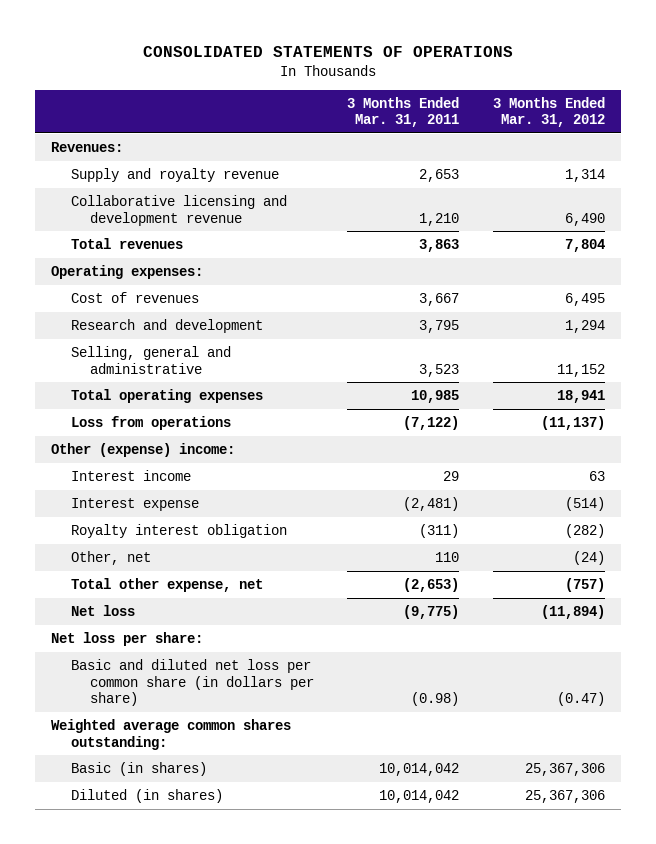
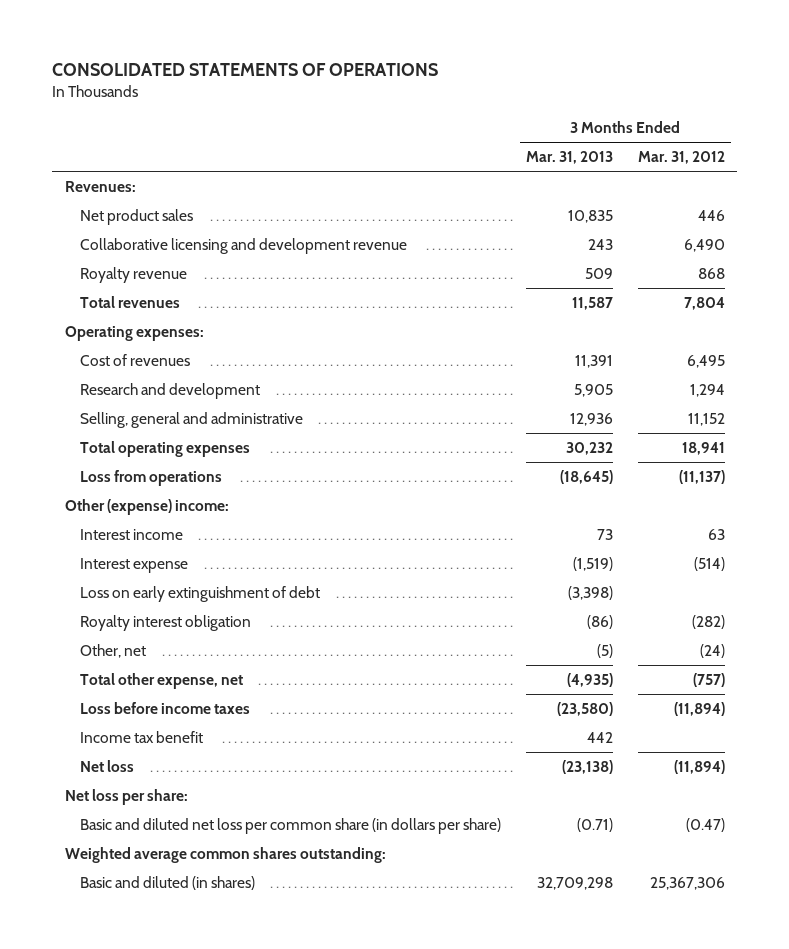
- | 3 Months Ended Mar. 31, 2011 | 3 Months Ended Mar. 31, 2012
+ | 3 Months Ended Mar. 31, 2013 | 3 Months Ended Mar. 31, 2012
- Supply and royalty revenue | 2,653 | 1,314
+ Net product sales | 10,835 | 446
+ Royalty revenue | 509 | 868
+ Loss on early extinguishment of debt | (3,398) |
+ Loss before income taxes | (23,580) | (11,894)
+ Income tax benefit | 442 |
- Basic (in shares) | 10,014,042 | 25,367,306
- Diluted (in shares) | 10,014,042 | 25,367,306
+ Basic and diluted (in shares) | 32,709,298 | 25,367,306

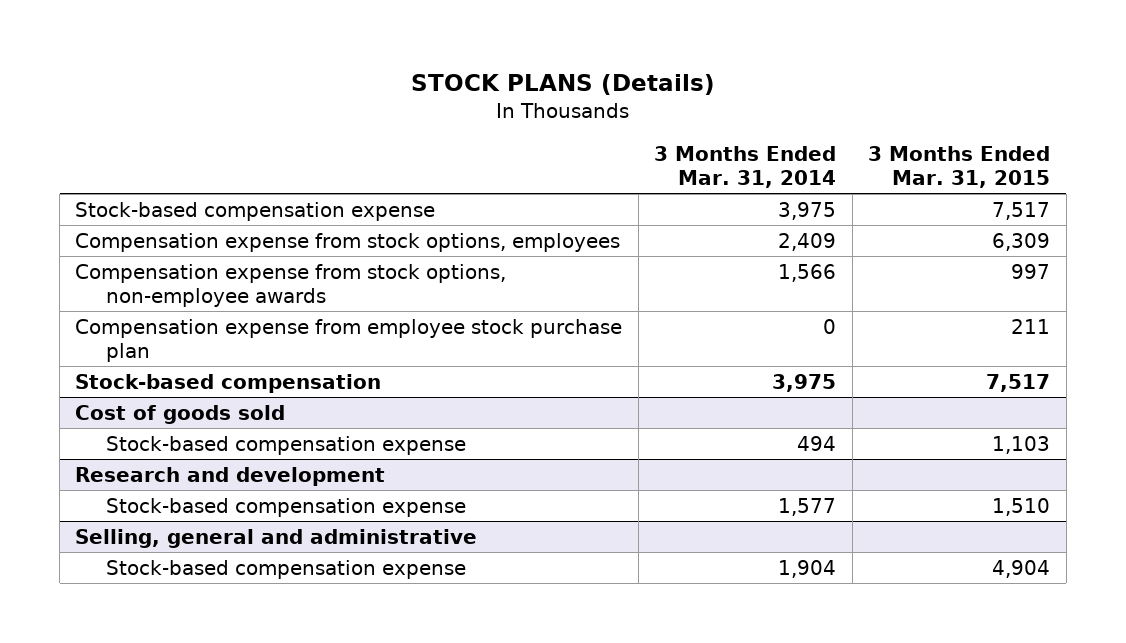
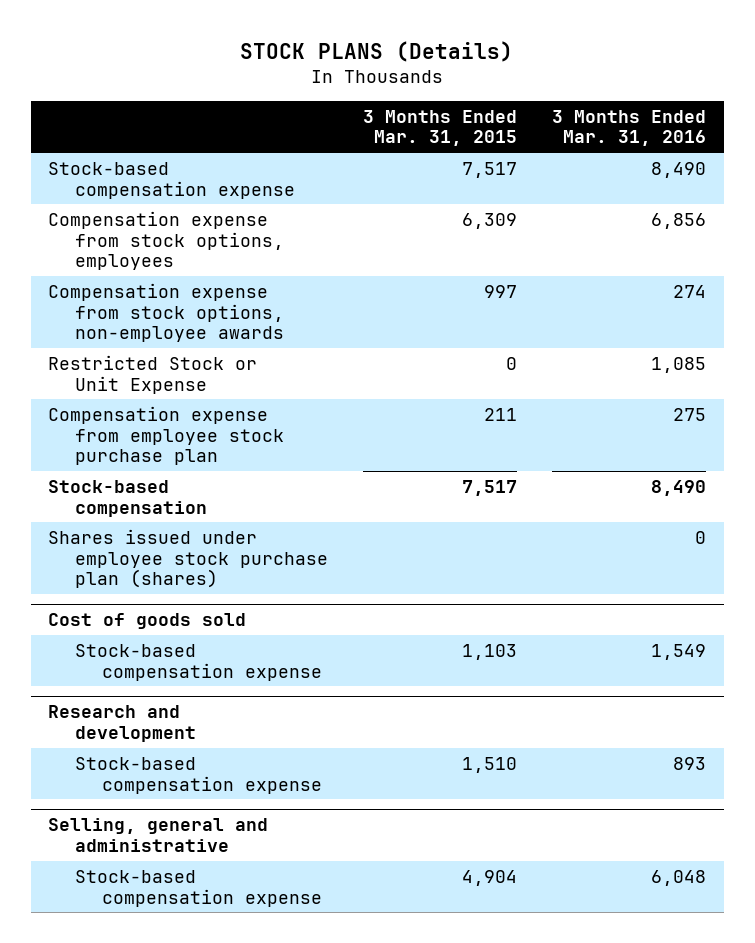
- | 3 Months Ended Mar. 31, 2014 | 3 Months Ended Mar. 31, 2015
+ | 3 Months Ended Mar. 31, 2015 | 3 Months Ended Mar. 31, 2016
+ Restricted Stock or Unit Expense | 0 | 1,085
+ Shares issued under employee stock purchase plan (shares) | | 0

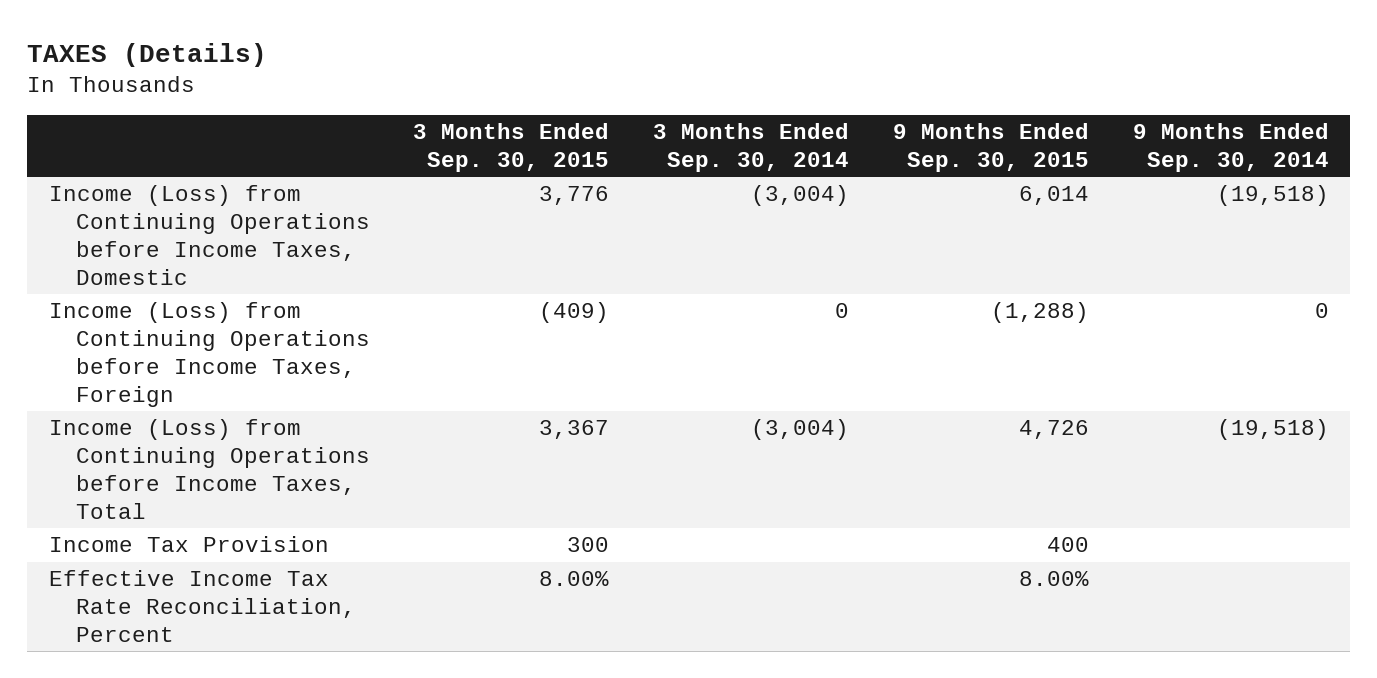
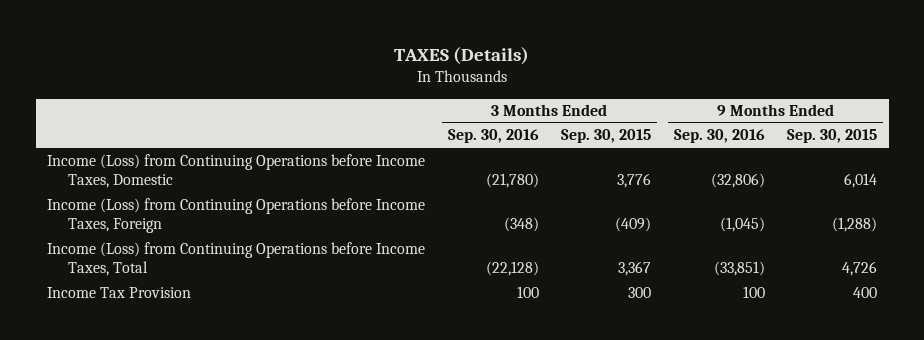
- | 3 Months Ended Sep. 30, 2015 | 3 Months Ended Sep. 30, 2014 | 9 Months Ended Sep. 30, 2015 | 9 Months Ended Sep. 30, 2014
+ | 3 Months Ended Sep. 30, 2016 | 3 Months Ended Sep. 30, 2015 | 9 Months Ended Sep. 30, 2016 | 9 Months Ended Sep. 30, 2015
- Effective Income Tax Rate Reconciliation, Percent | 8.00% | | 8.00% |

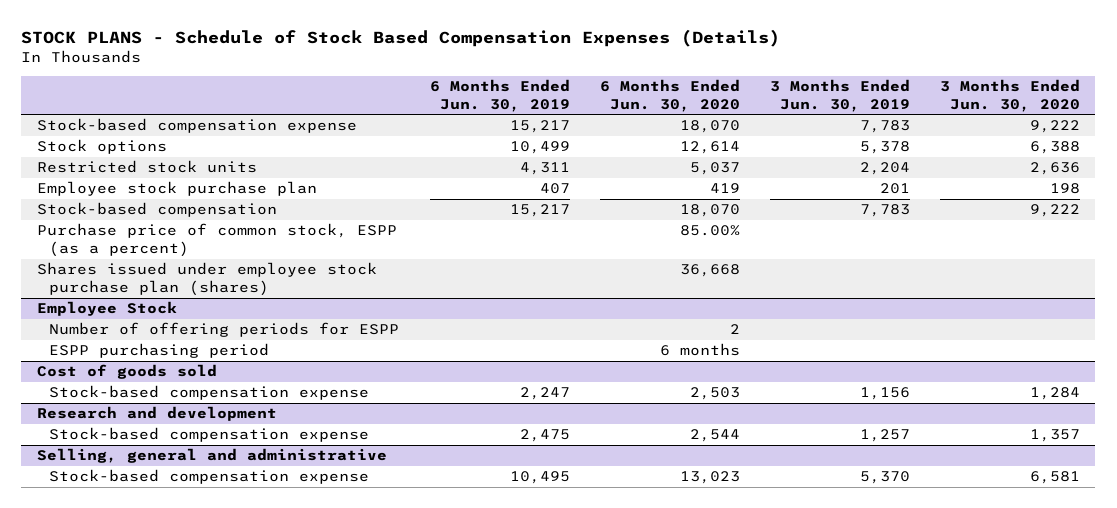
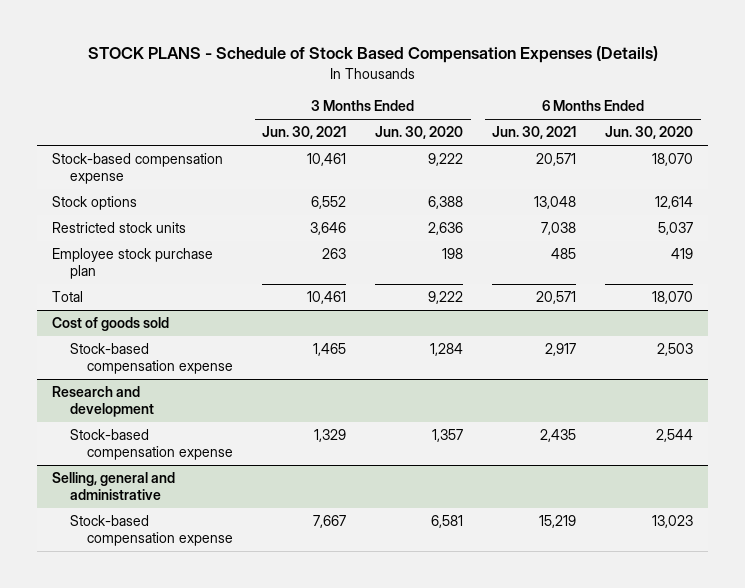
- | 6 Months Ended Jun. 30, 2019 | 6 Months Ended Jun. 30, 2020 | 3 Months Ended Jun. 30, 2019 | 3 Months Ended Jun. 30, 2020
+ | 3 Months Ended Jun. 30, 2021 | 3 Months Ended Jun. 30, 2020 | 6 Months Ended Jun. 30, 2021 | 6 Months Ended Jun. 30, 2020
- Stock-based compensation | 15,217 | 18,070 | 7,783 | 9,222
- Purchase price of common stock, ESPP (as a percent) | | 85.00% | |
- Shares issued under employee stock purchase plan (shares) | | 36,668 | |
- Employee Stock
- Number of offering periods for ESPP | | 2 | |
- ESPP purchasing period | | 6 months | |
+ Total | 10,461 | 9,222 | 20,571 | 18,070

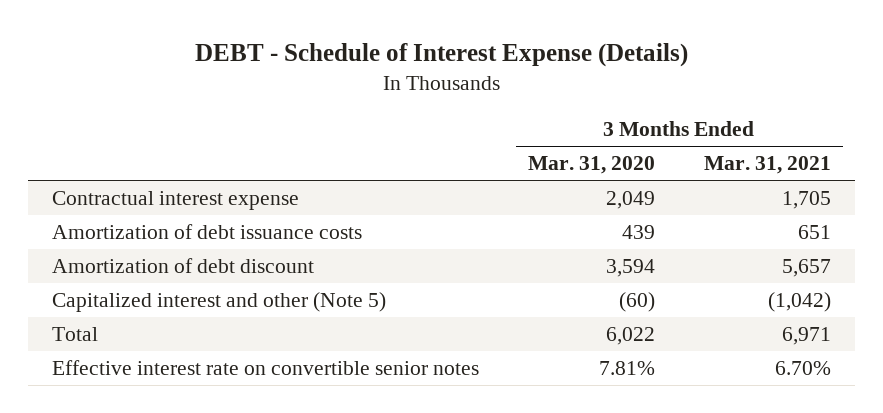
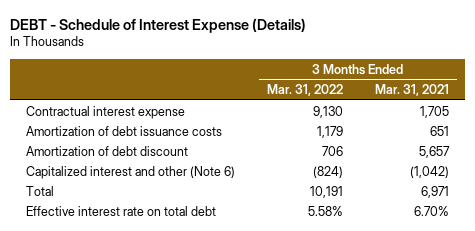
- | 3 Months Ended Mar. 31, 2020 | 3 Months Ended Mar. 31, 2021
+ | 3 Months Ended Mar. 31, 2022 | 3 Months Ended Mar. 31, 2021
- Capitalized interest and other (Note 5) | (60) | (1,042)
+ Capitalized interest and other (Note 6) | (824) | (1,042)
- Effective interest rate on convertible senior notes | 7.81% | 6.70%
+ Effective interest rate on total debt | 5.58% | 6.70%

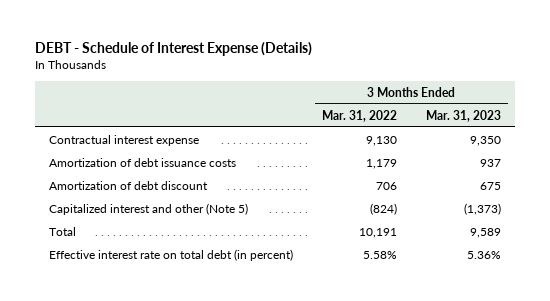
- | 3 Months Ended Mar. 31, 2022 | 3 Months Ended Mar. 31, 2021
+ | 3 Months Ended Mar. 31, 2022 | 3 Months Ended Mar. 31, 2023
- Capitalized interest and other (Note 6) | (824) | (1,042)
+ Capitalized interest and other (Note 5) | (824) | (1,373)
- Effective interest rate on total debt | 5.58% | 6.70%
+ Effective interest rate on total debt (in percent) | 5.58% | 5.36%

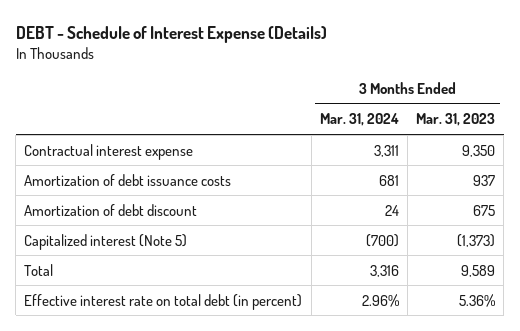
- | 3 Months Ended Mar. 31, 2022 | 3 Months Ended Mar. 31, 2023
+ | 3 Months Ended Mar. 31, 2024 | 3 Months Ended Mar. 31, 2023
- Capitalized interest and other (Note 5) | (824) | (1,373)
+ Capitalized interest (Note 5) | (700) | (1,373)

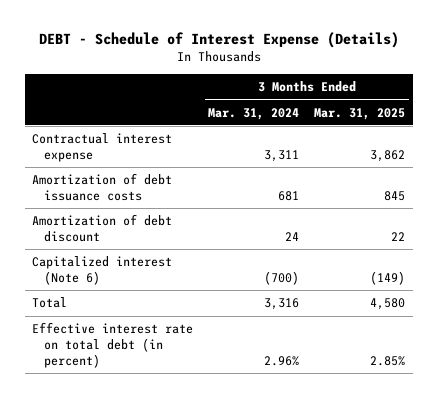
- | 3 Months Ended Mar. 31, 2024 | 3 Months Ended Mar. 31, 2023
+ | 3 Months Ended Mar. 31, 2024 | 3 Months Ended Mar. 31, 2025
- Capitalized interest (Note 5) | (700) | (1,373)
+ Capitalized interest (Note 6) | (700) | (149)

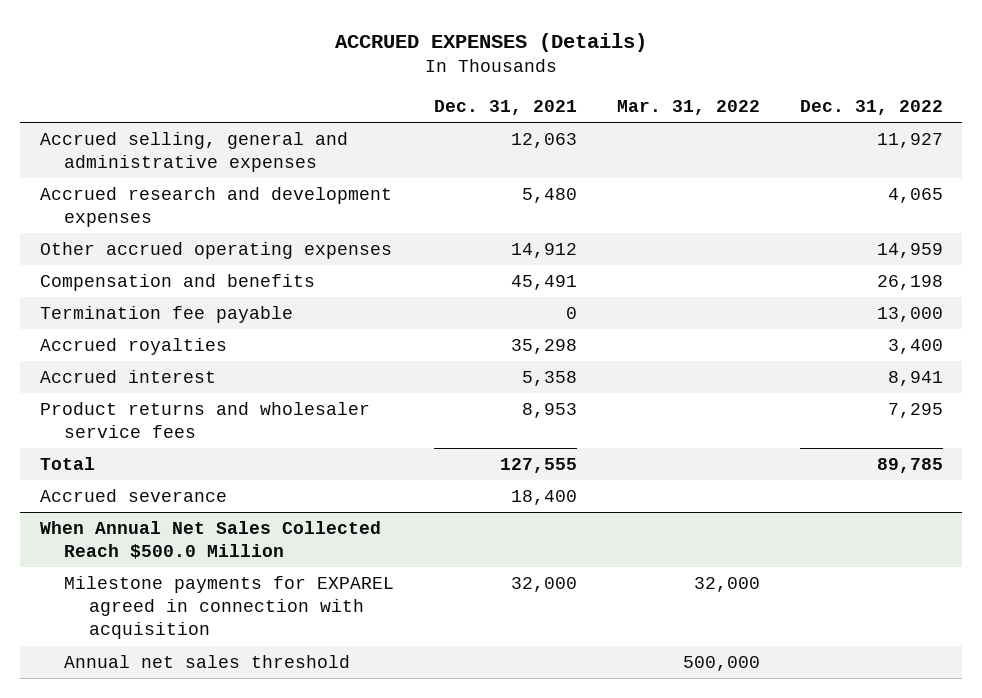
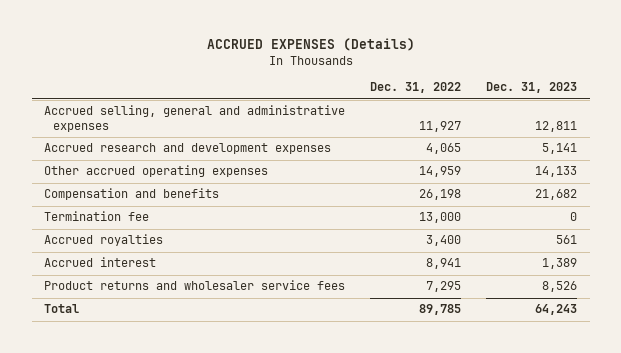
- | Dec. 31, 2021 | Mar. 31, 2022 | Dec. 31, 2022
+ | Dec. 31, 2022 | Dec. 31, 2023
- Termination fee payable | 0 | | 13,000
+ Termination fee | 13,000 | 0
- Accrued severance | 18,400 | |
- When Annual Net Sales Collected Reach $500.0 Million
- Milestone payments for EXPAREL agreed in connection with acquisition | 32,000 | 32,000 |
- Annual net sales threshold | | 500,000 |

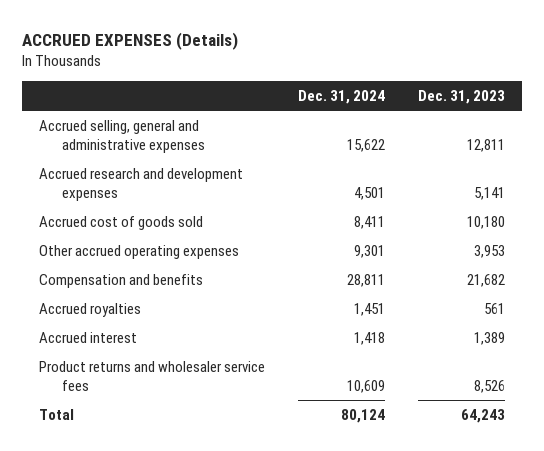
- | Dec. 31, 2022 | Dec. 31, 2023
+ | Dec. 31, 2024 | Dec. 31, 2023
- Other accrued operating expenses | 14,959 | 14,133
+ Accrued cost of goods sold | 8,411 | 10,180
+ Other accrued operating expenses | 9,301 | 3,953
- Termination fee | 13,000 | 0

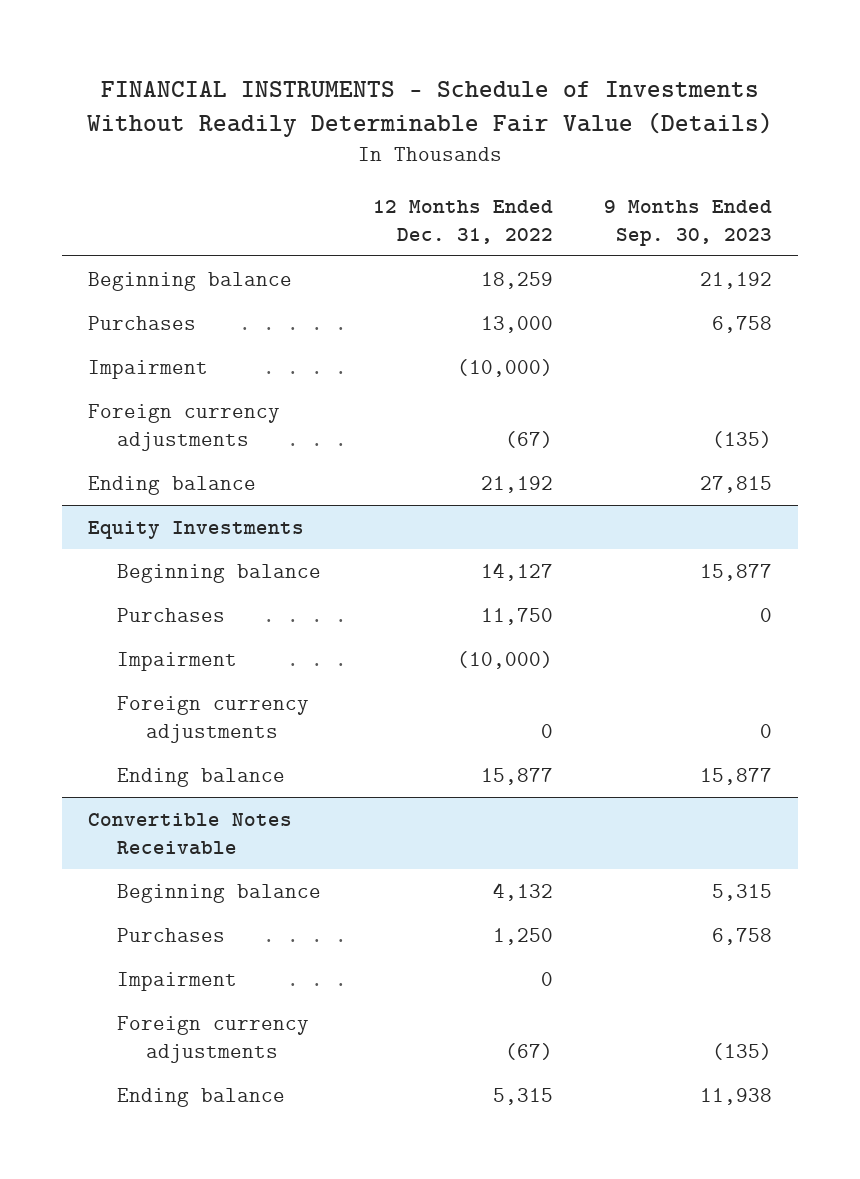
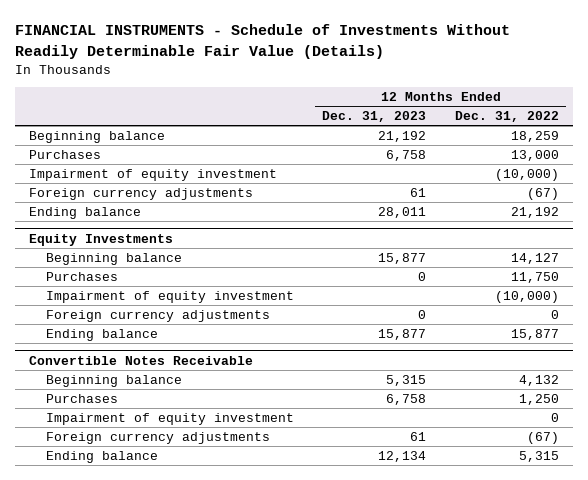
- | 12 Months Ended Dec. 31, 2022 | 9 Months Ended Sep. 30, 2023
+ | 12 Months Ended Dec. 31, 2023 | 12 Months Ended Dec. 31, 2022
- Impairment | (10,000) |
+ Impairment of equity investment | | (10,000)
@ Equity Investments
- Impairment | (10,000) |
+ Impairment of equity investment | | (10,000)
@ Convertible Notes Receivable
- Impairment | 0 |
+ Impairment of equity investment | | 0

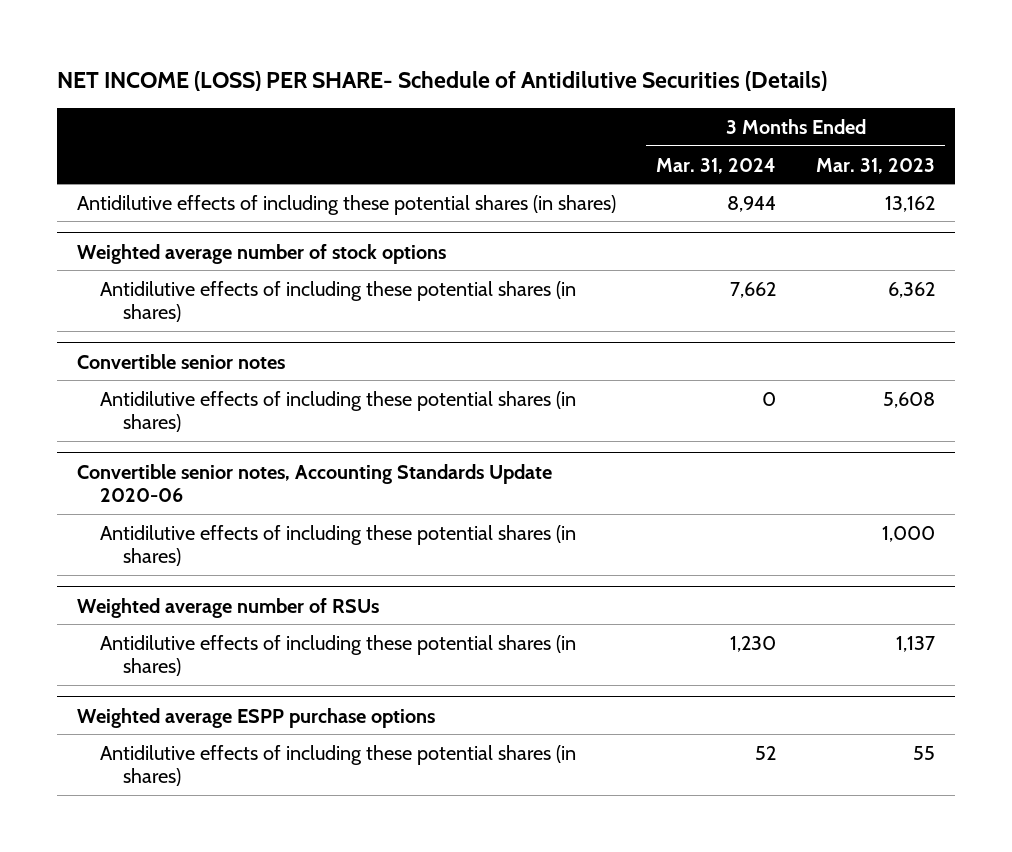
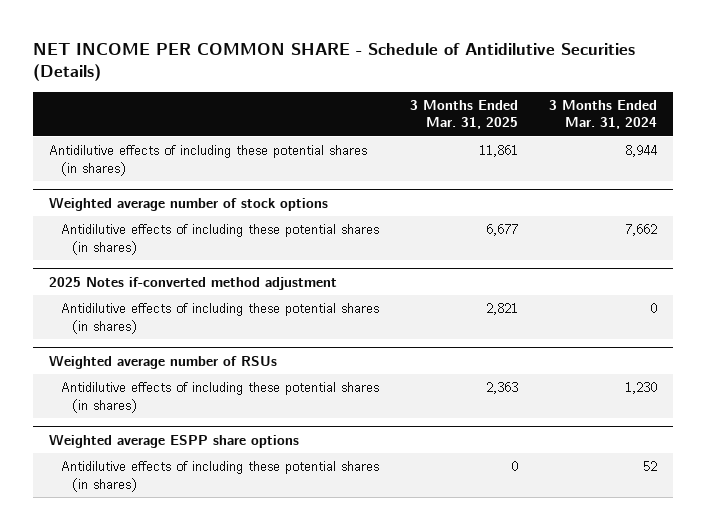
- NET INCOME (LOSS) PER SHARE- Schedule of Antidilutive Securities (Details)
+ NET INCOME PER COMMON SHARE - Schedule of Antidilutive Securities (Details)
- | 3 Months Ended Mar. 31, 2024 | 3 Months Ended Mar. 31, 2023
+ | 3 Months Ended Mar. 31, 2025 | 3 Months Ended Mar. 31, 2024
- Convertible senior notes
+ 2025 Notes if-converted method adjustment
- Convertible senior notes, Accounting Standards Update 2020-06
- Antidilutive effects of including these potential shares (in shares) | | 1,000
- Weighted average ESPP purchase options
+ Weighted average ESPP share options

